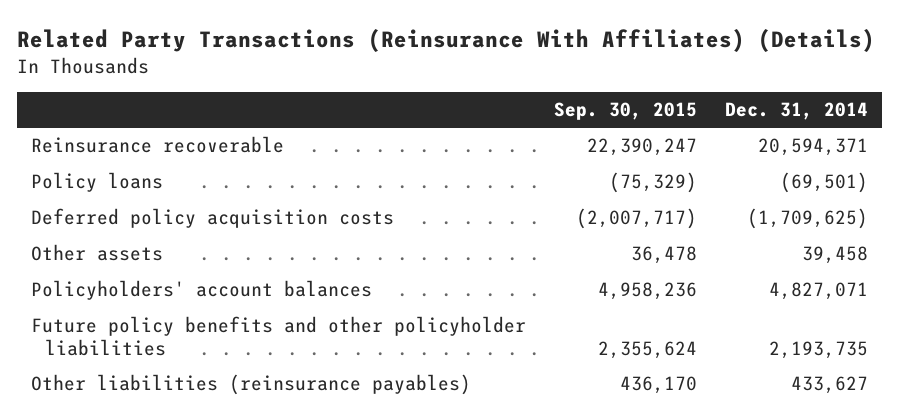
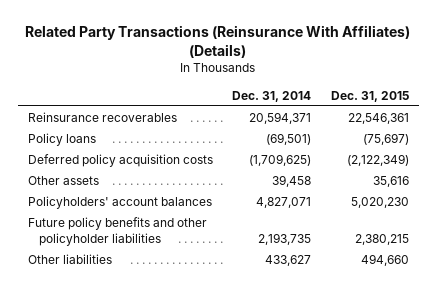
- | Sep. 30, 2015 | Dec. 31, 2014
+ | Dec. 31, 2014 | Dec. 31, 2015
- Reinsurance recoverable | 22,390,247 | 20,594,371
+ Reinsurance recoverables | 20,594,371 | 22,546,361
- Other liabilities (reinsurance payables) | 436,170 | 433,627
+ Other liabilities | 433,627 | 494,660

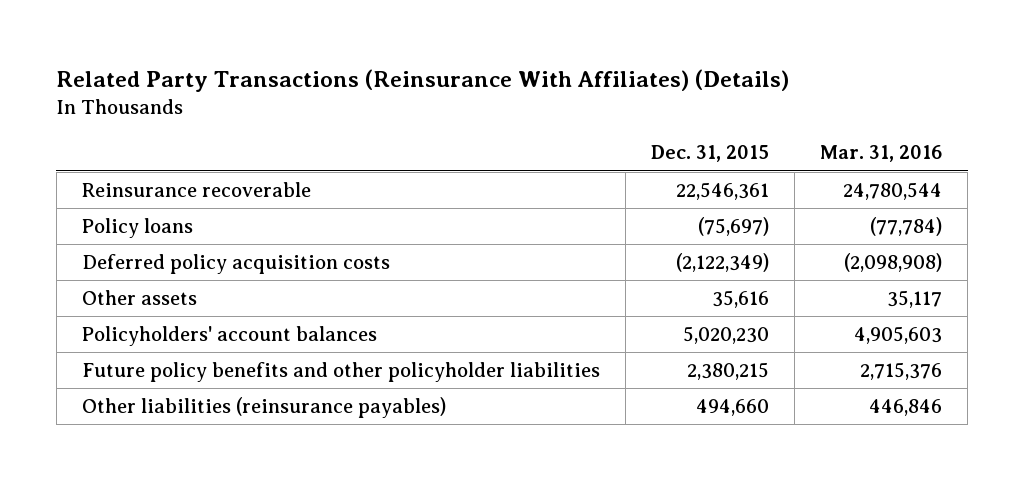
- | Dec. 31, 2014 | Dec. 31, 2015
+ | Dec. 31, 2015 | Mar. 31, 2016
- Reinsurance recoverables | 20,594,371 | 22,546,361
+ Reinsurance recoverable | 22,546,361 | 24,780,544
- Other liabilities | 433,627 | 494,660
+ Other liabilities (reinsurance payables) | 494,660 | 446,846

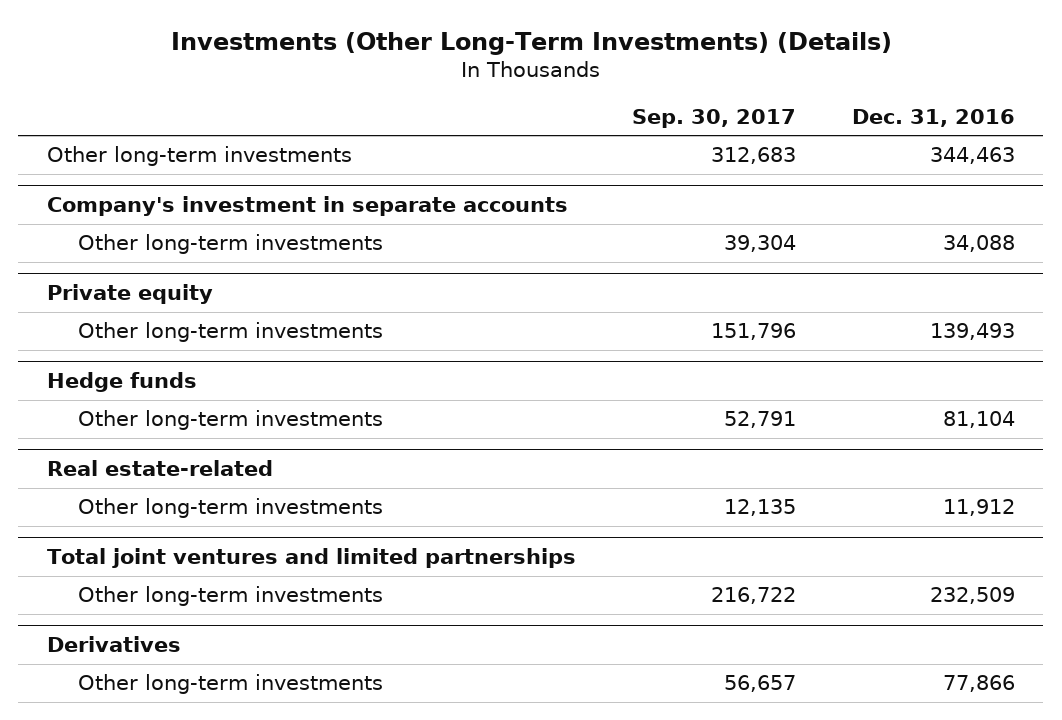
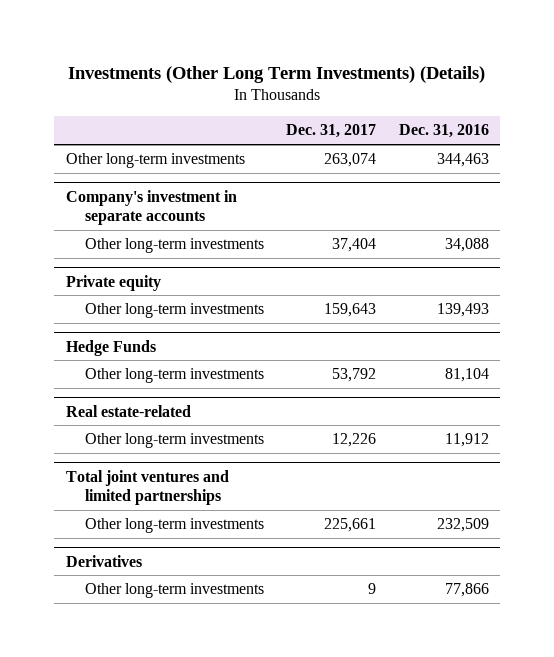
- Investments (Other Long-Term Investments) (Details)
+ Investments (Other Long Term Investments) (Details)
- | Sep. 30, 2017 | Dec. 31, 2016
+ | Dec. 31, 2017 | Dec. 31, 2016
- Hedge funds
+ Hedge Funds

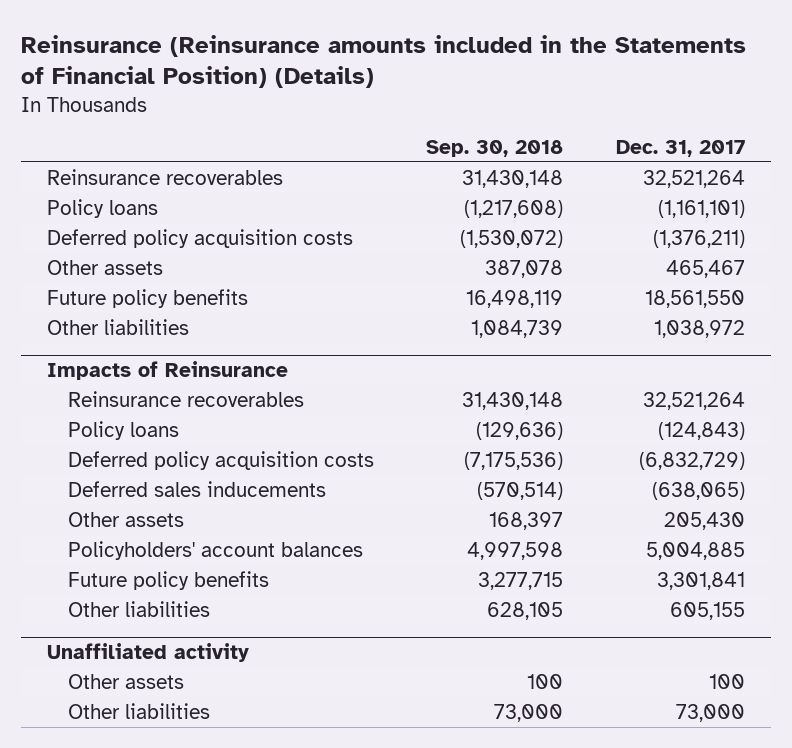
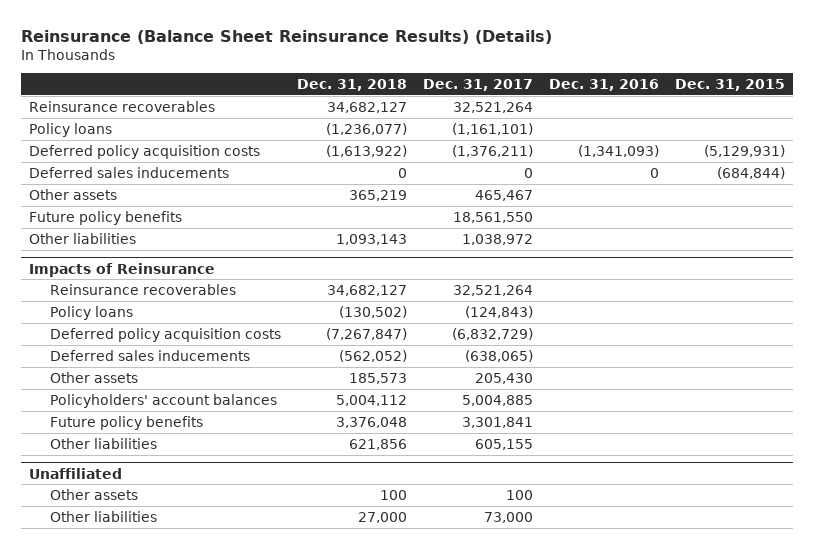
- Reinsurance (Reinsurance amounts included in the Statements of Financial Position) (Details)
+ Reinsurance (Balance Sheet Reinsurance Results) (Details)
- | Sep. 30, 2018 | Dec. 31, 2017
+ | Dec. 31, 2018 | Dec. 31, 2017 | Dec. 31, 2016 | Dec. 31, 2015
+ Deferred sales inducements | 0 | 0 | 0 | (684,844)
- Unaffiliated activity
+ Unaffiliated

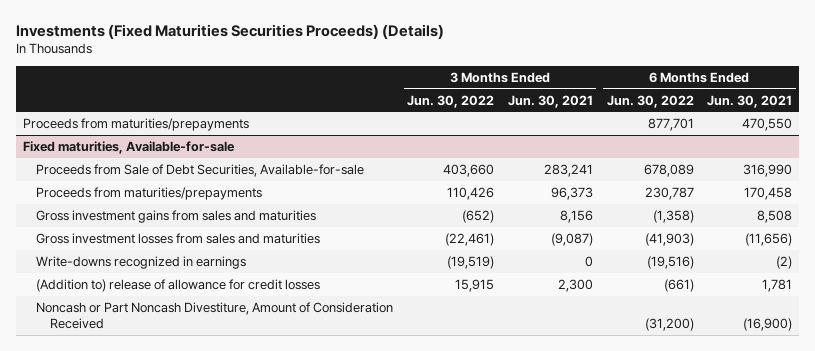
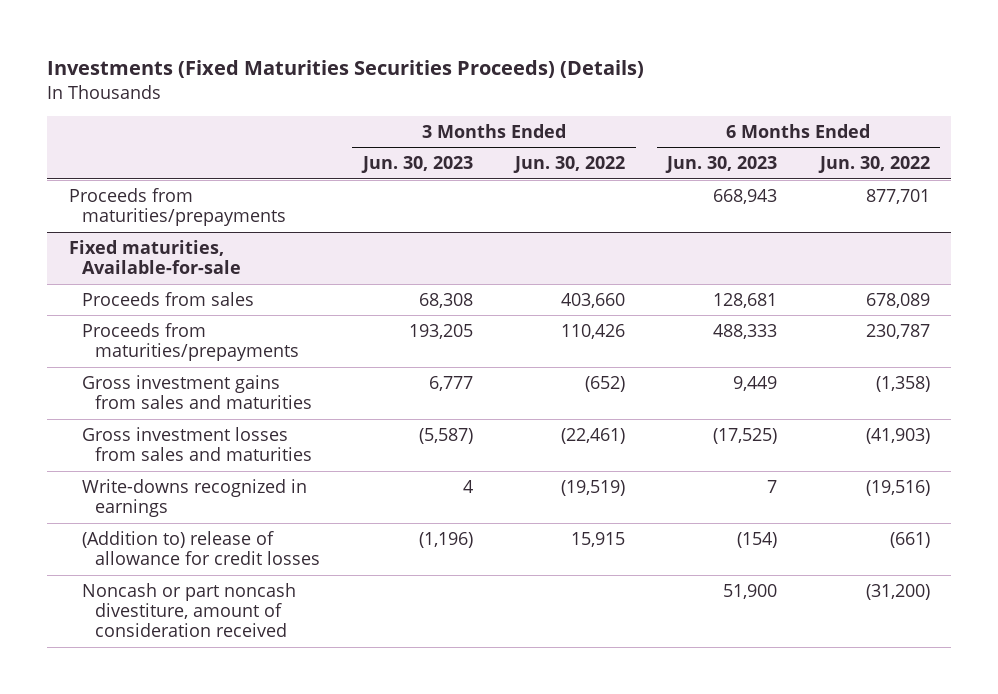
- | 3 Months Ended Jun. 30, 2022 | 3 Months Ended Jun. 30, 2021 | 6 Months Ended Jun. 30, 2022 | 6 Months Ended Jun. 30, 2021
+ | 3 Months Ended Jun. 30, 2023 | 3 Months Ended Jun. 30, 2022 | 6 Months Ended Jun. 30, 2023 | 6 Months Ended Jun. 30, 2022
@ Fixed maturities, Available-for-sale
- Proceeds from Sale of Debt Securities, Available-for-sale | 403,660 | 283,241 | 678,089 | 316,990
+ Proceeds from sales | 68,308 | 403,660 | 128,681 | 678,089
- Noncash or Part Noncash Divestiture, Amount of Consideration Received | | | (31,200) | (16,900)
+ Noncash or part noncash divestiture, amount of consideration received | | | 51,900 | (31,200)

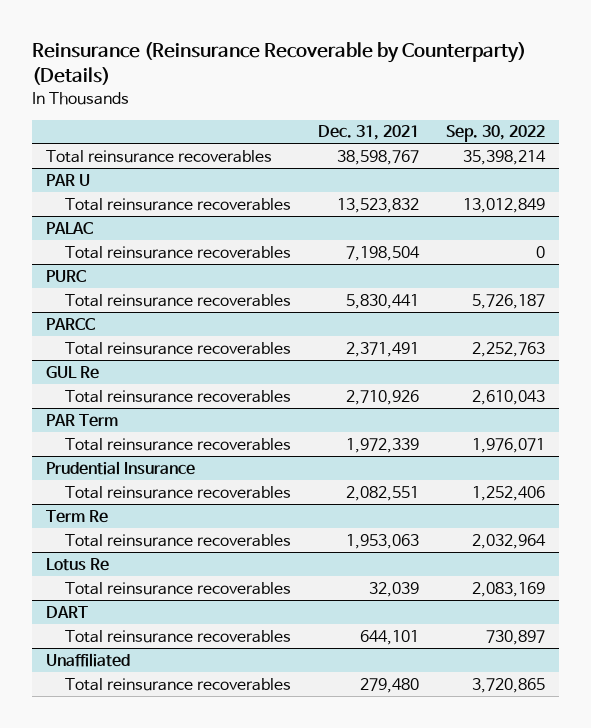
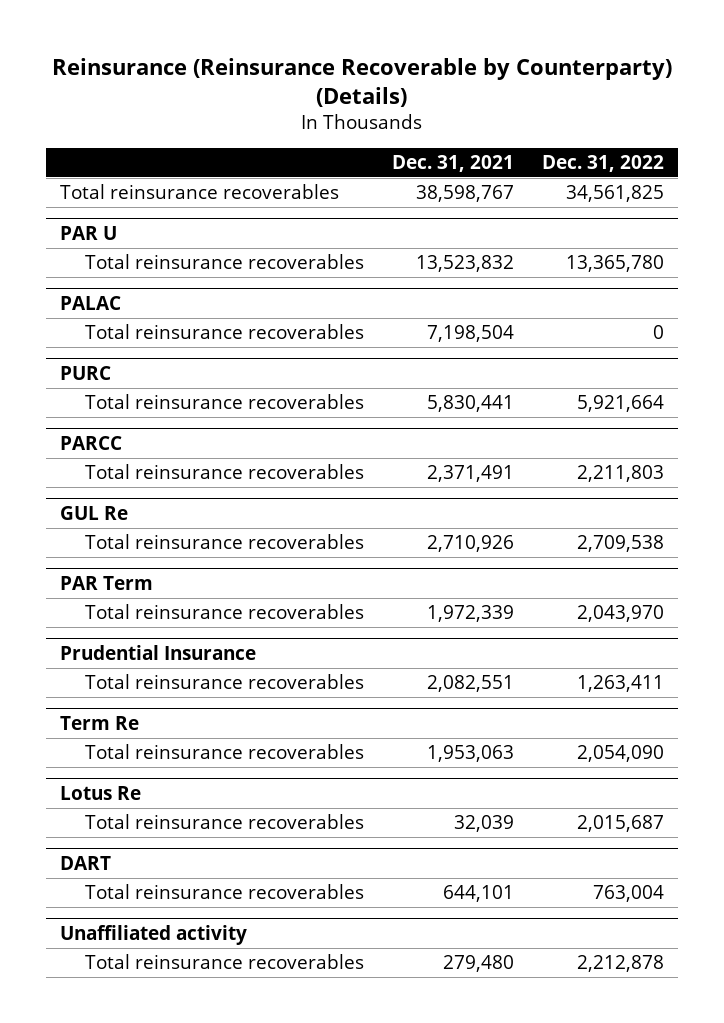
- | Dec. 31, 2021 | Sep. 30, 2022
+ | Dec. 31, 2021 | Dec. 31, 2022
- Unaffiliated
+ Unaffiliated activity

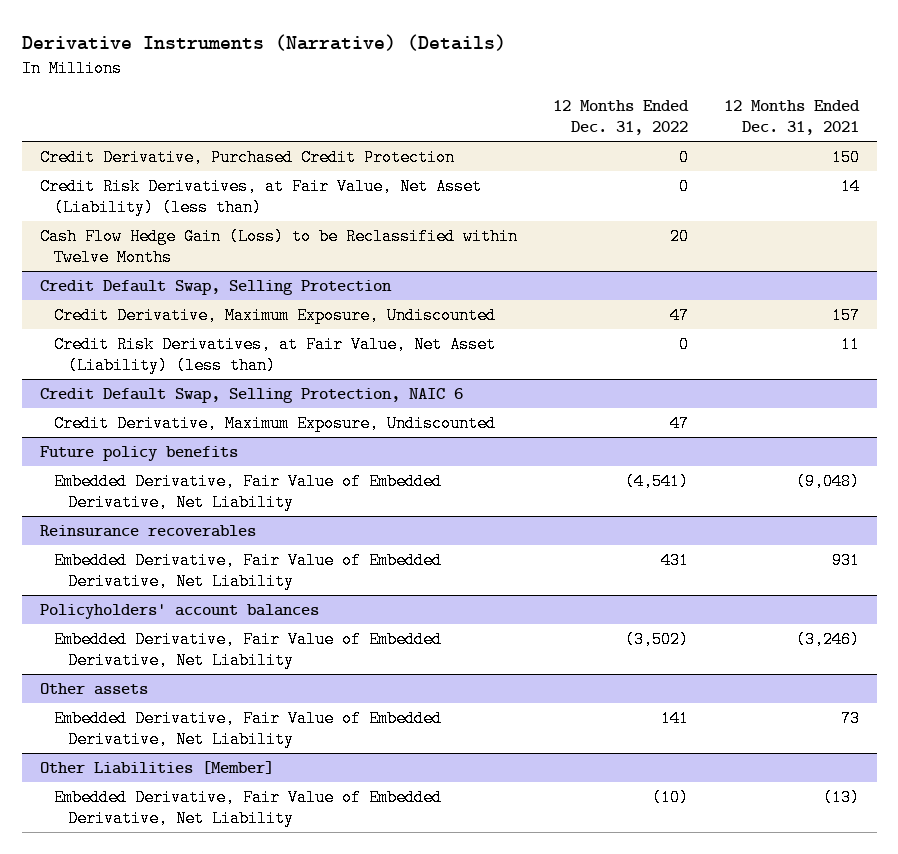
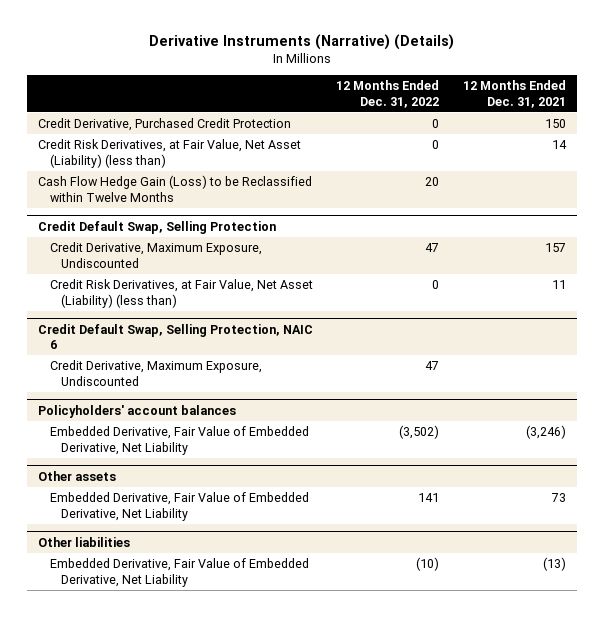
- Future policy benefits
- Embedded Derivative, Fair Value of Embedded Derivative, Net Liability | (4,541) | (9,048)
- Reinsurance recoverables
- Embedded Derivative, Fair Value of Embedded Derivative, Net Liability | 431 | 931
- Other Liabilities [Member]
+ Other liabilities

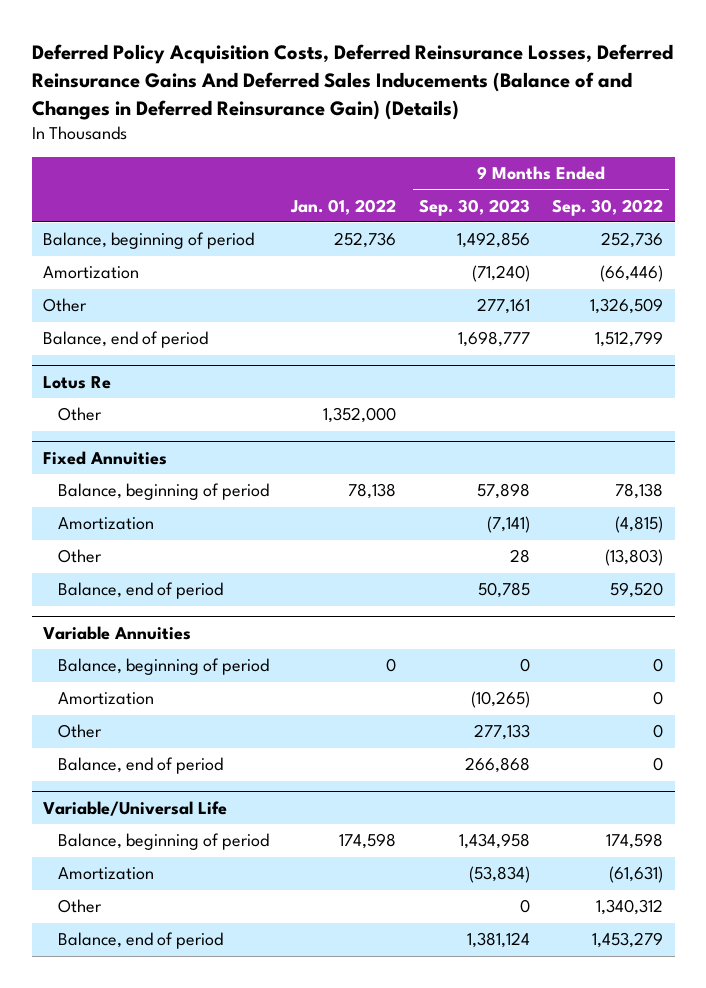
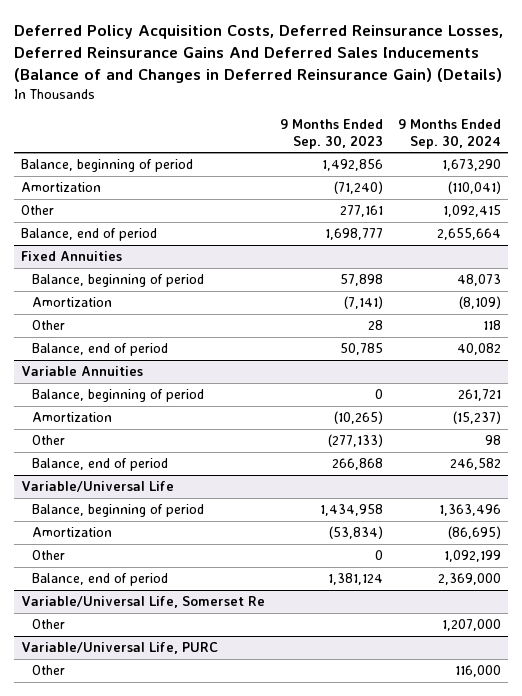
- | Jan. 01, 2022 | 9 Months Ended Sep. 30, 2023 | 9 Months Ended Sep. 30, 2022
+ | 9 Months Ended Sep. 30, 2023 | 9 Months Ended Sep. 30, 2024
- Lotus Re
- Other | 1,352,000 | |
@ Variable Annuities
- Other | | 277,133 | 0
+ Other | (277,133) | 98
+ Variable/Universal Life, Somerset Re
+ Other | | 1,207,000
+ Variable/Universal Life, PURC
+ Other | | 116,000

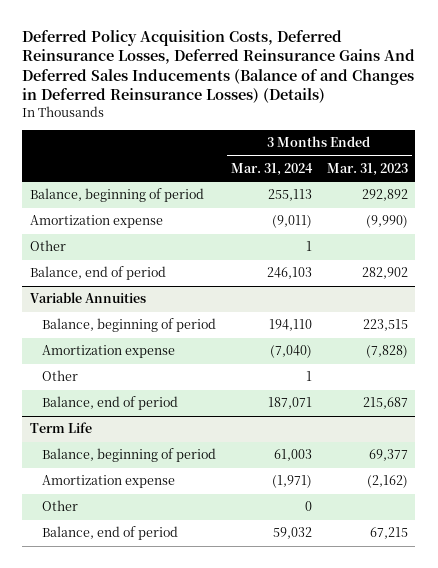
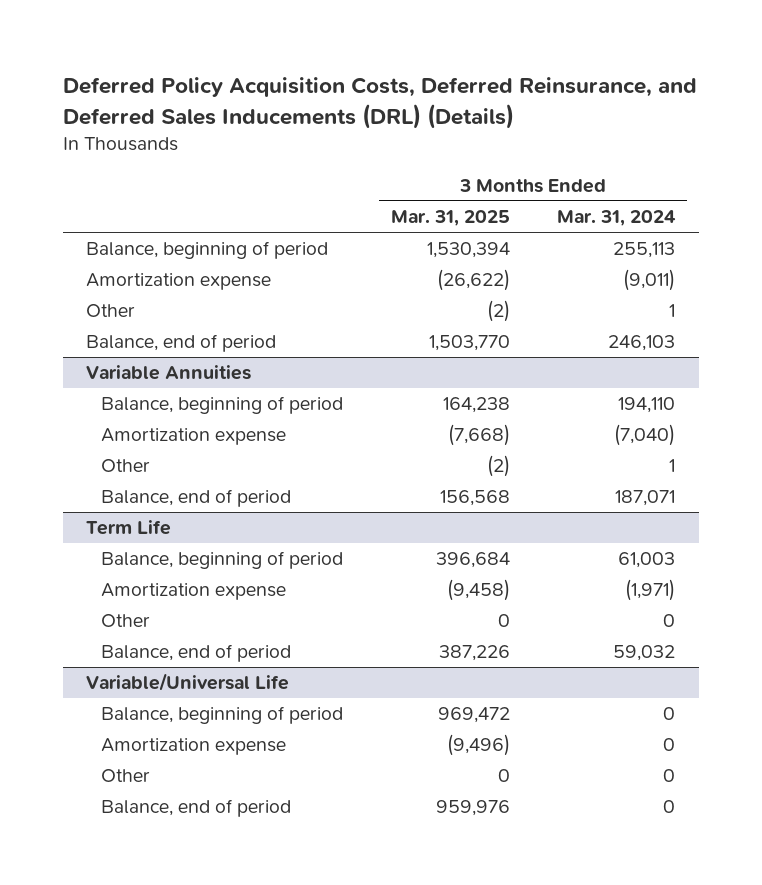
- Deferred Policy Acquisition Costs, Deferred Reinsurance Losses, Deferred Reinsurance Gains And Deferred Sales Inducements (Balance of and Changes in Deferred Reinsurance Losses) (Details)
+ Deferred Policy Acquisition Costs, Deferred Reinsurance, and Deferred Sales Inducements (DRL) (Details)
- | 3 Months Ended Mar. 31, 2024 | 3 Months Ended Mar. 31, 2023
+ | 3 Months Ended Mar. 31, 2025 | 3 Months Ended Mar. 31, 2024
+ Variable/Universal Life
+ Balance, beginning of period | 969,472 | 0
+ Amortization expense | (9,496) | 0
+ Other | 0 | 0
+ Balance, end of period | 959,976 | 0

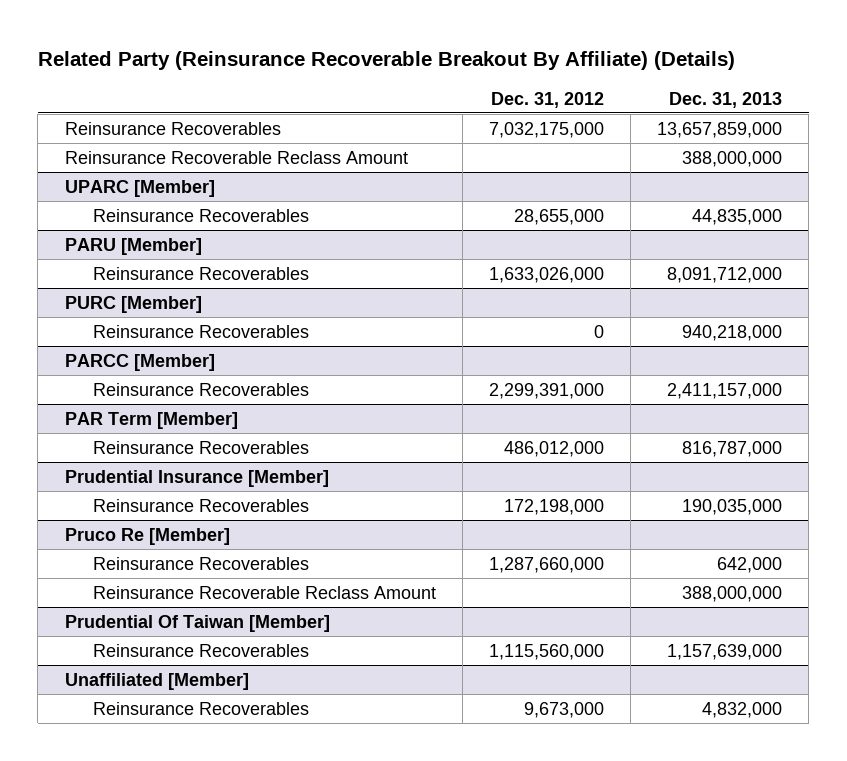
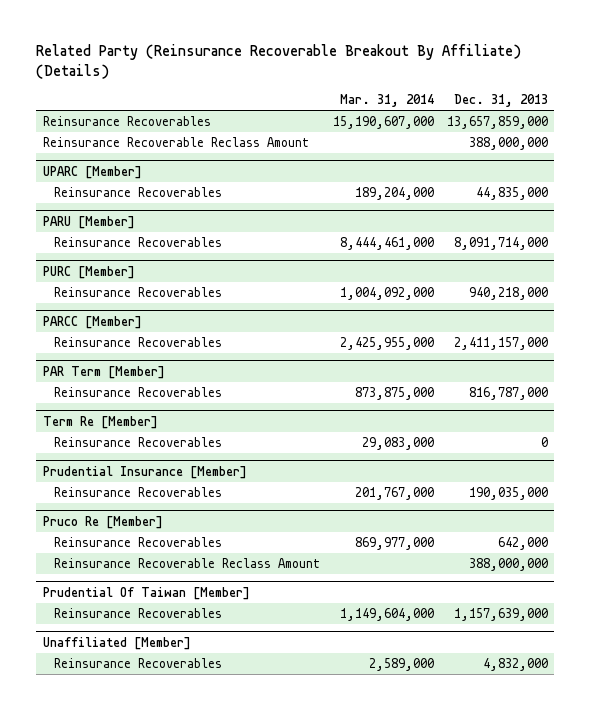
- | Dec. 31, 2012 | Dec. 31, 2013
+ | Mar. 31, 2014 | Dec. 31, 2013
@ PARU [Member]
- Reinsurance Recoverables | 1,633,026,000 | 8,091,712,000
+ Reinsurance Recoverables | 8,444,461,000 | 8,091,714,000
+ Term Re [Member]
+ Reinsurance Recoverables | 29,083,000 | 0

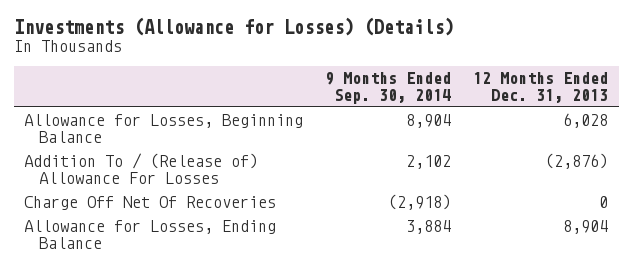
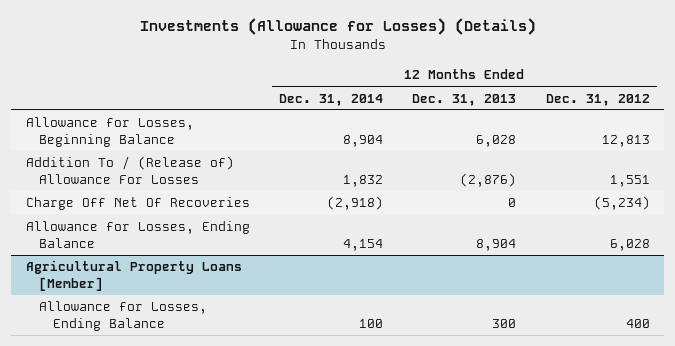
- | 9 Months Ended Sep. 30, 2014 | 12 Months Ended Dec. 31, 2013
+ | 12 Months Ended Dec. 31, 2014 | 12 Months Ended Dec. 31, 2013 | 12 Months Ended Dec. 31, 2012
+ Agricultural Property Loans [Member]
+ Allowance for Losses, Ending Balance | 100 | 300 | 400

